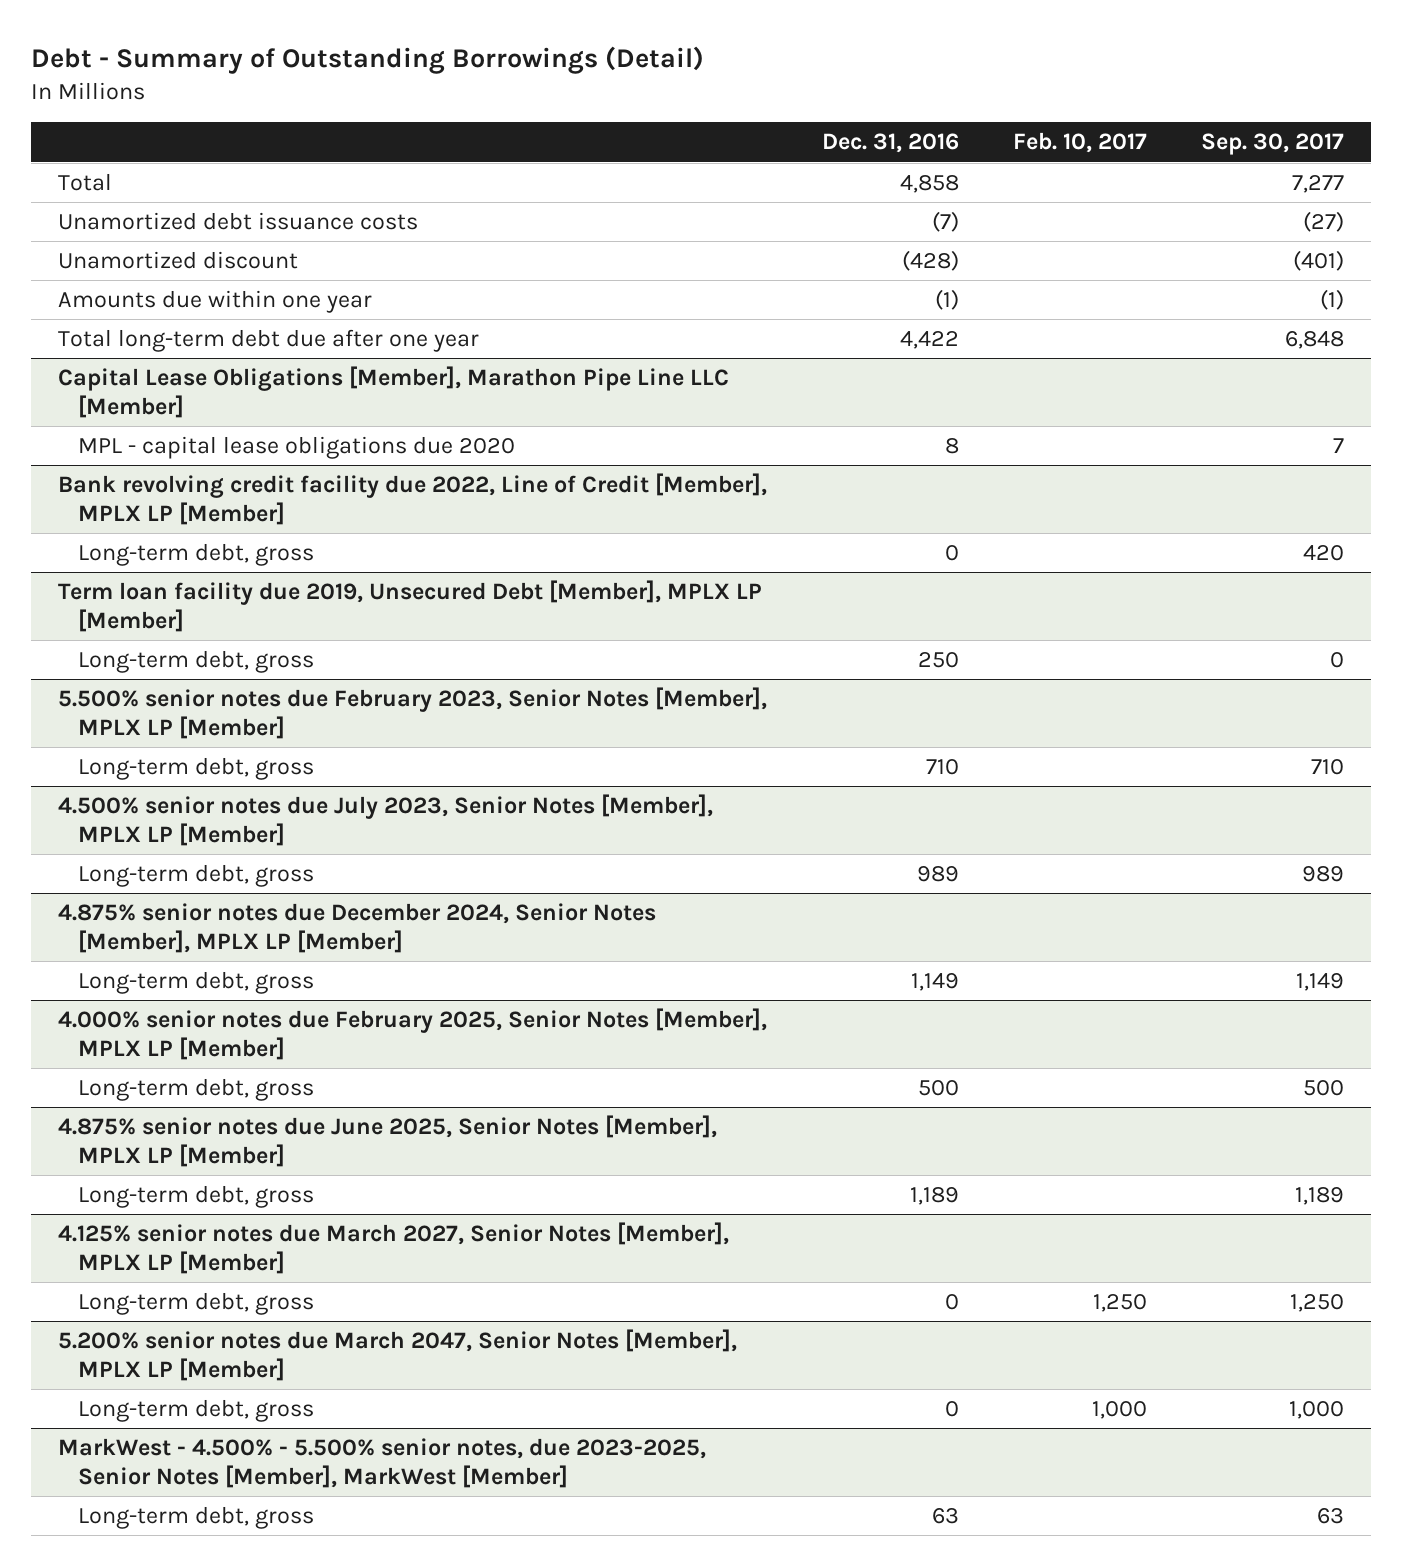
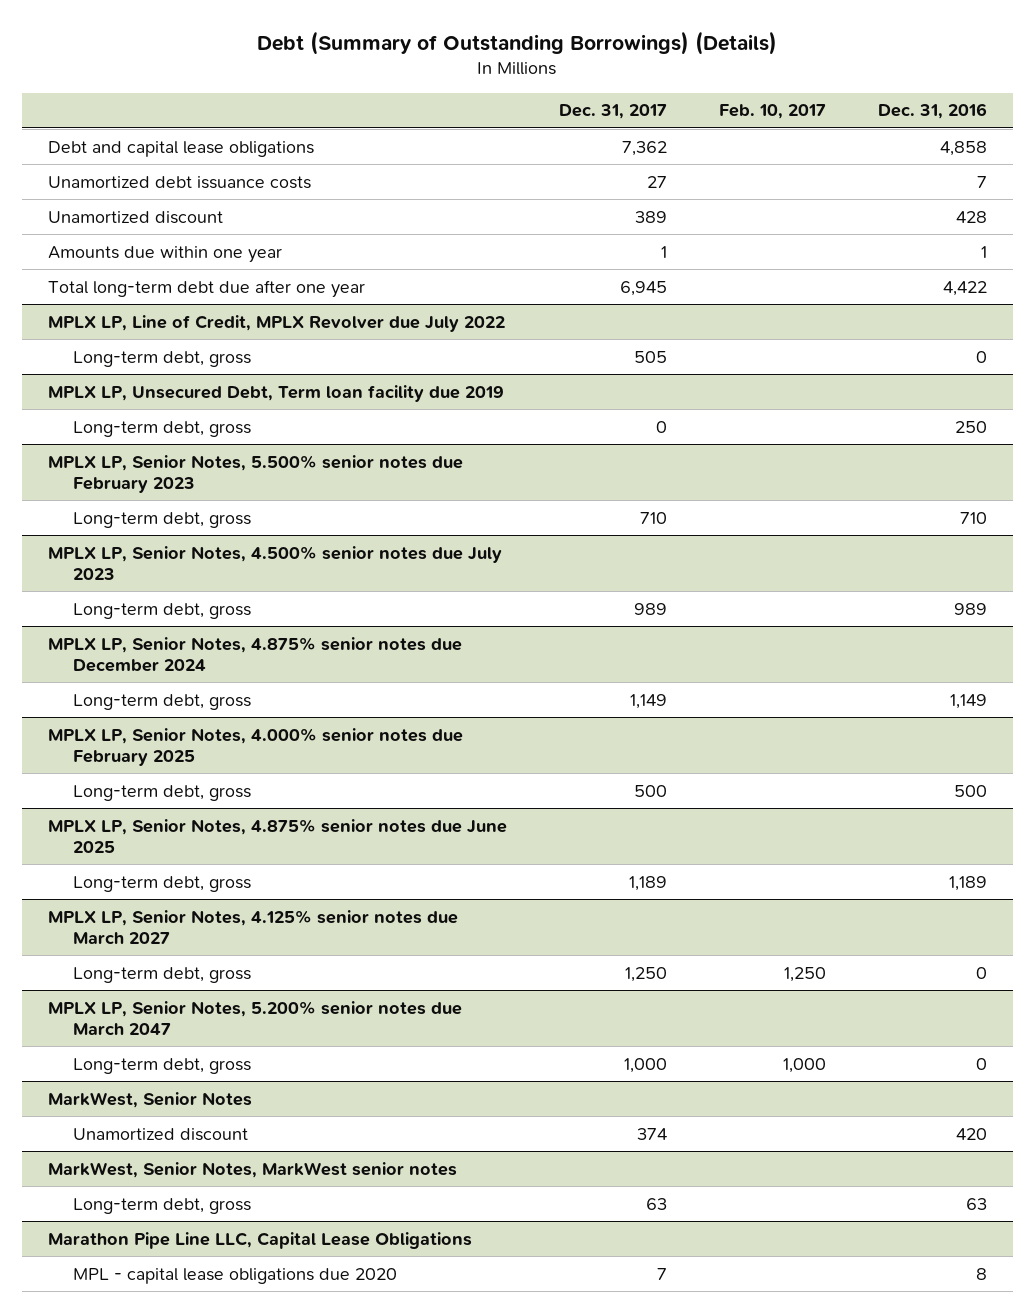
- Debt - Summary of Outstanding Borrowings (Detail)
+ Debt (Summary of Outstanding Borrowings) (Details)
- | Dec. 31, 2016 | Feb. 10, 2017 | Sep. 30, 2017
+ | Dec. 31, 2017 | Feb. 10, 2017 | Dec. 31, 2016
- Total | 4,858 | | 7,277
- Unamortized debt issuance costs | (7) | | (27)
- Unamortized discount | (428) | | (401)
- Amounts due within one year | (1) | | (1)
+ Debt and capital lease obligations | 7,362 | | 4,858
+ Unamortized debt issuance costs | 27 | | 7
+ Unamortized discount | 389 | | 428
+ Amounts due within one year | 1 | | 1
- Capital Lease Obligations [Member], Marathon Pipe Line LLC [Member]
- MPL - capital lease obligations due 2020 | 8 | | 7
- Bank revolving credit facility due 2022, Line of Credit [Member], MPLX LP [Member]
+ MPLX LP, Line of Credit, MPLX Revolver due July 2022
- Term loan facility due 2019, Unsecured Debt [Member], MPLX LP [Member]
+ MPLX LP, Unsecured Debt, Term loan facility due 2019
- 5.500% senior notes due February 2023, Senior Notes [Member], MPLX LP [Member]
+ MPLX LP, Senior Notes, 5.500% senior notes due February 2023
- 4.500% senior notes due July 2023, Senior Notes [Member], MPLX LP [Member]
+ MPLX LP, Senior Notes, 4.500% senior notes due July 2023
- 4.875% senior notes due December 2024, Senior Notes [Member], MPLX LP [Member]
+ MPLX LP, Senior Notes, 4.875% senior notes due December 2024
- 4.000% senior notes due February 2025, Senior Notes [Member], MPLX LP [Member]
+ MPLX LP, Senior Notes, 4.000% senior notes due February 2025
- 4.875% senior notes due June 2025, Senior Notes [Member], MPLX LP [Member]
+ MPLX LP, Senior Notes, 4.875% senior notes due June 2025
- 4.125% senior notes due March 2027, Senior Notes [Member], MPLX LP [Member]
+ MPLX LP, Senior Notes, 4.125% senior notes due March 2027
- 5.200% senior notes due March 2047, Senior Notes [Member], MPLX LP [Member]
+ MPLX LP, Senior Notes, 5.200% senior notes due March 2047
- MarkWest - 4.500% - 5.500% senior notes, due 2023-2025, Senior Notes [Member], MarkWest [Member]
+ MarkWest, Senior Notes
+ Unamortized discount | 374 | | 420
+ MarkWest, Senior Notes, MarkWest senior notes
+ Marathon Pipe Line LLC, Capital Lease Obligations
+ MPL - capital lease obligations due 2020 | 7 | | 8

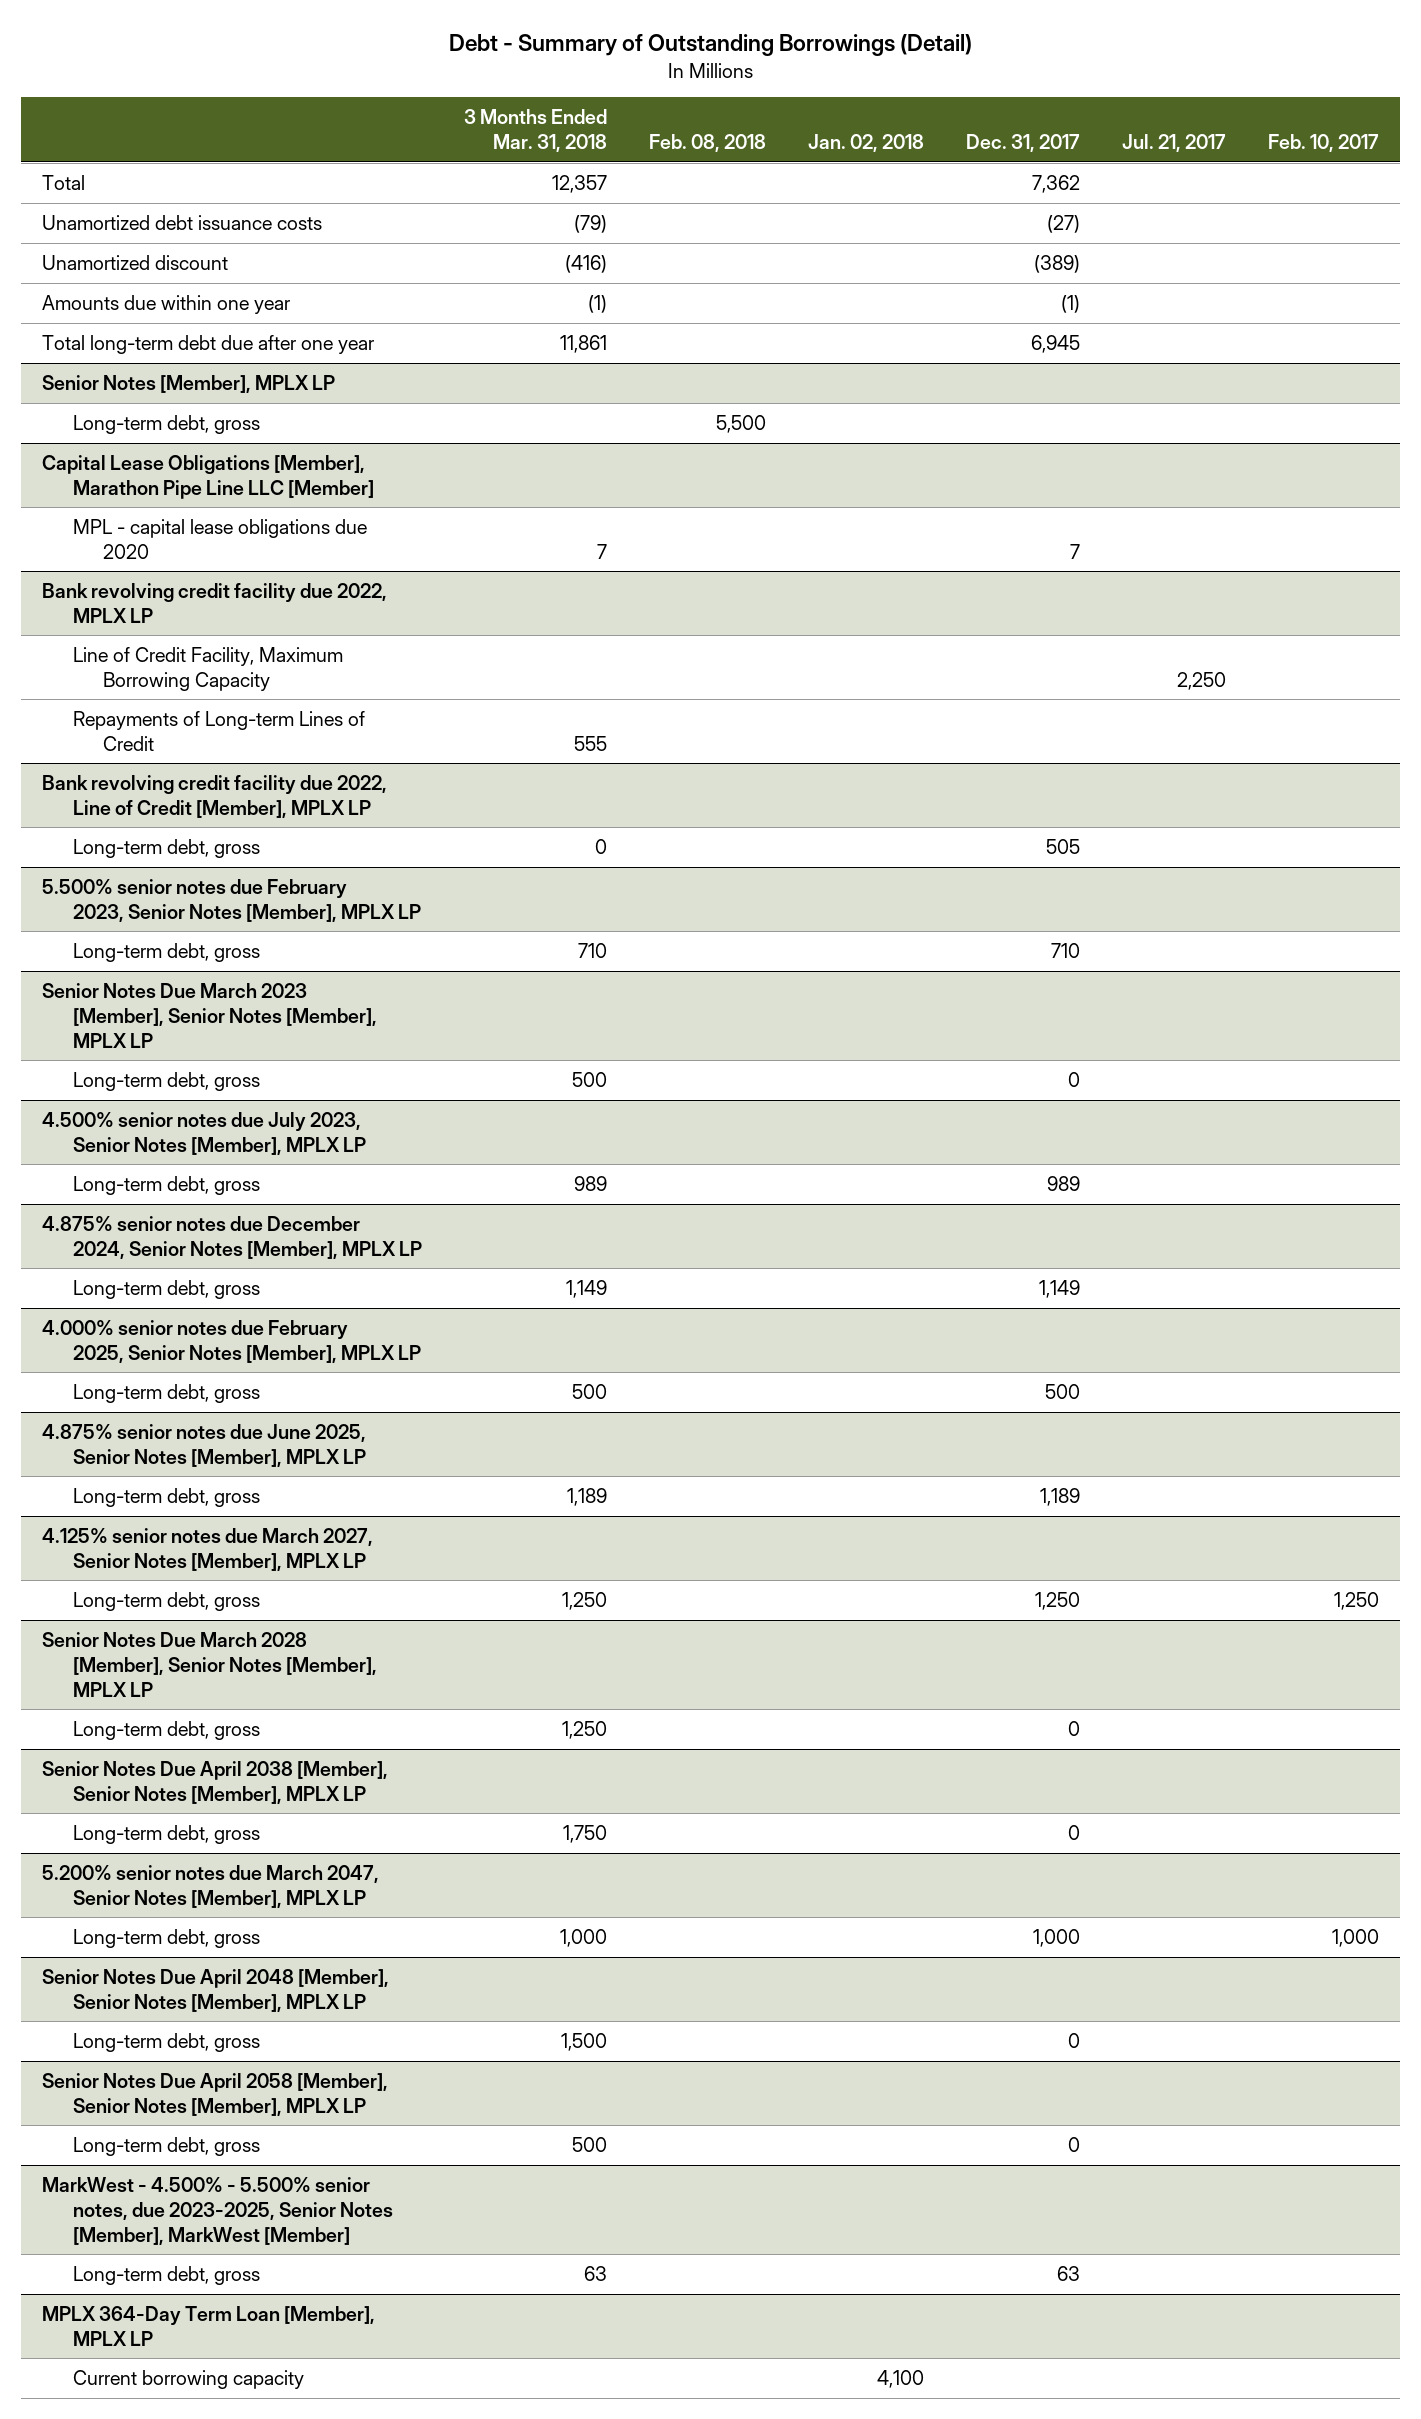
- Debt (Summary of Outstanding Borrowings) (Details)
+ Debt - Summary of Outstanding Borrowings (Detail)
- | Dec. 31, 2017 | Feb. 10, 2017 | Dec. 31, 2016
+ | 3 Months Ended Mar. 31, 2018 | Feb. 08, 2018 | Jan. 02, 2018 | Dec. 31, 2017 | Jul. 21, 2017 | Feb. 10, 2017
- Debt and capital lease obligations | 7,362 | | 4,858
- Unamortized debt issuance costs | 27 | | 7
- Unamortized discount | 389 | | 428
- Amounts due within one year | 1 | | 1
+ Total | 12,357 | | | 7,362 | |
+ Unamortized debt issuance costs | (79) | | | (27) | |
+ Unamortized discount | (416) | | | (389) | |
+ Amounts due within one year | (1) | | | (1) | |
- MPLX LP, Line of Credit, MPLX Revolver due July 2022
+ Senior Notes [Member], MPLX LP
+ Long-term debt, gross | | 5,500 | | | |
+ Capital Lease Obligations [Member], Marathon Pipe Line LLC [Member]
+ MPL - capital lease obligations due 2020 | 7 | | | 7 | |
+ Bank revolving credit facility due 2022, MPLX LP
+ Line of Credit Facility, Maximum Borrowing Capacity | | | | | 2,250 |
+ Repayments of Long-term Lines of Credit | 555 | | | | |
+ Bank revolving credit facility due 2022, Line of Credit [Member], MPLX LP
- MPLX LP, Unsecured Debt, Term loan facility due 2019
- Long-term debt, gross | 0 | | 250
- MPLX LP, Senior Notes, 5.500% senior notes due February 2023
+ 5.500% senior notes due February 2023, Senior Notes [Member], MPLX LP
- MPLX LP, Senior Notes, 4.500% senior notes due July 2023
+ Senior Notes Due March 2023 [Member], Senior Notes [Member], MPLX LP
+ Long-term debt, gross | 500 | | | 0 | |
+ 4.500% senior notes due July 2023, Senior Notes [Member], MPLX LP
- MPLX LP, Senior Notes, 4.875% senior notes due December 2024
+ 4.875% senior notes due December 2024, Senior Notes [Member], MPLX LP
- MPLX LP, Senior Notes, 4.000% senior notes due February 2025
+ 4.000% senior notes due February 2025, Senior Notes [Member], MPLX LP
- MPLX LP, Senior Notes, 4.875% senior notes due June 2025
+ 4.875% senior notes due June 2025, Senior Notes [Member], MPLX LP
- MPLX LP, Senior Notes, 4.125% senior notes due March 2027
+ 4.125% senior notes due March 2027, Senior Notes [Member], MPLX LP
- MPLX LP, Senior Notes, 5.200% senior notes due March 2047
+ Senior Notes Due March 2028 [Member], Senior Notes [Member], MPLX LP
+ Long-term debt, gross | 1,250 | | | 0 | |
+ Senior Notes Due April 2038 [Member], Senior Notes [Member], MPLX LP
+ Long-term debt, gross | 1,750 | | | 0 | |
+ 5.200% senior notes due March 2047, Senior Notes [Member], MPLX LP
- MarkWest, Senior Notes
- Unamortized discount | 374 | | 420
- MarkWest, Senior Notes, MarkWest senior notes
+ Senior Notes Due April 2048 [Member], Senior Notes [Member], MPLX LP
+ Long-term debt, gross | 1,500 | | | 0 | |
+ Senior Notes Due April 2058 [Member], Senior Notes [Member], MPLX LP
+ Long-term debt, gross | 500 | | | 0 | |
+ MarkWest - 4.500% - 5.500% senior notes, due 2023-2025, Senior Notes [Member], MarkWest [Member]
- Marathon Pipe Line LLC, Capital Lease Obligations
- MPL - capital lease obligations due 2020 | 7 | | 8
+ MPLX 364-Day Term Loan [Member], MPLX LP
+ Current borrowing capacity | | | 4,100 | | |

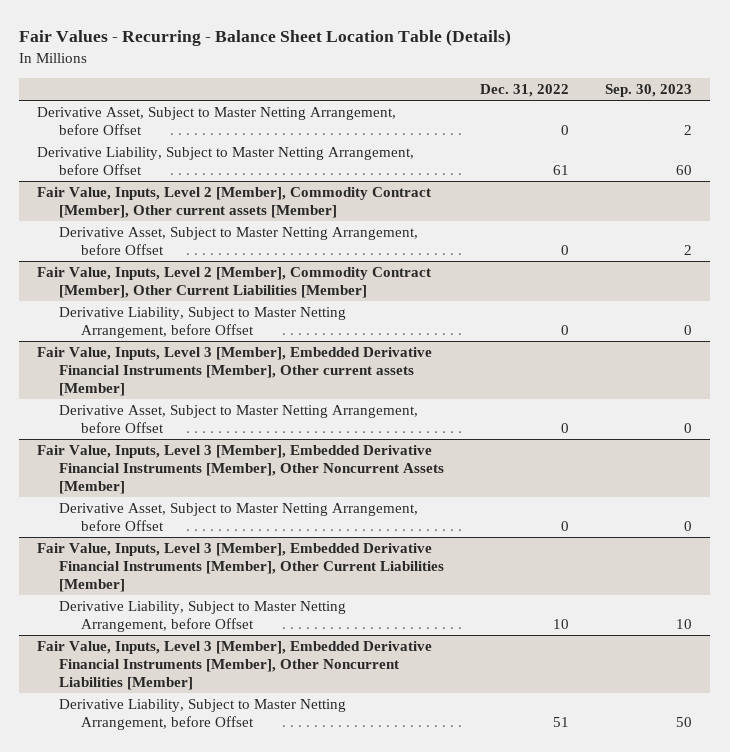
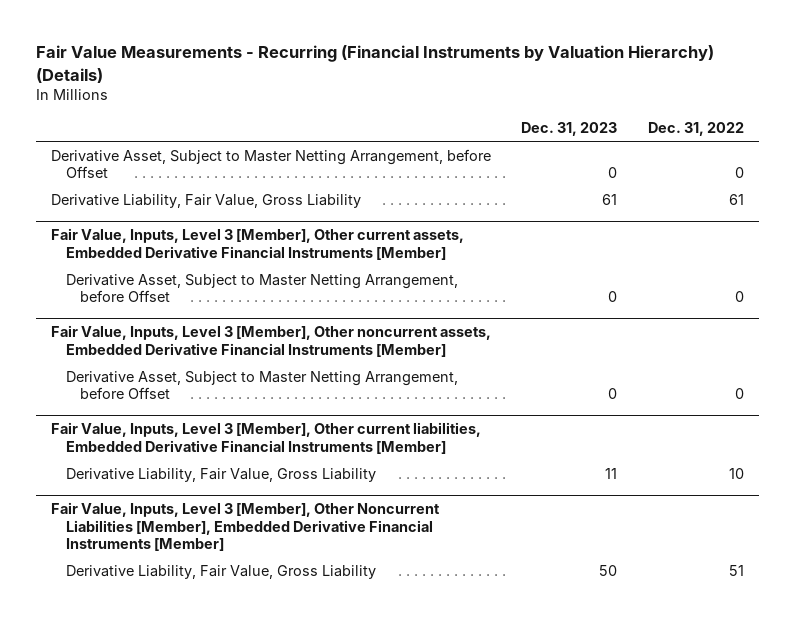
- Fair Values - Recurring - Balance Sheet Location Table (Details)
+ Fair Value Measurements - Recurring (Financial Instruments by Valuation Hierarchy) (Details)
- | Dec. 31, 2022 | Sep. 30, 2023
+ | Dec. 31, 2023 | Dec. 31, 2022
- Derivative Liability, Subject to Master Netting Arrangement, before Offset | 61 | 60
- Fair Value, Inputs, Level 2 [Member], Commodity Contract [Member], Other current assets [Member]
- Derivative Asset, Subject to Master Netting Arrangement, before Offset | 0 | 2
- Fair Value, Inputs, Level 2 [Member], Commodity Contract [Member], Other Current Liabilities [Member]
- Derivative Liability, Subject to Master Netting Arrangement, before Offset | 0 | 0
- Fair Value, Inputs, Level 3 [Member], Embedded Derivative Financial Instruments [Member], Other current assets [Member]
+ Derivative Liability, Fair Value, Gross Liability | 61 | 61
+ Fair Value, Inputs, Level 3 [Member], Other current assets, Embedded Derivative Financial Instruments [Member]
- Fair Value, Inputs, Level 3 [Member], Embedded Derivative Financial Instruments [Member], Other Noncurrent Assets [Member]
+ Fair Value, Inputs, Level 3 [Member], Other noncurrent assets, Embedded Derivative Financial Instruments [Member]
- Fair Value, Inputs, Level 3 [Member], Embedded Derivative Financial Instruments [Member], Other Current Liabilities [Member]
- Derivative Liability, Subject to Master Netting Arrangement, before Offset | 10 | 10
- Fair Value, Inputs, Level 3 [Member], Embedded Derivative Financial Instruments [Member], Other Noncurrent Liabilities [Member]
- Derivative Liability, Subject to Master Netting Arrangement, before Offset | 51 | 50
+ Fair Value, Inputs, Level 3 [Member], Other current liabilities, Embedded Derivative Financial Instruments [Member]
+ Derivative Liability, Fair Value, Gross Liability | 11 | 10
+ Fair Value, Inputs, Level 3 [Member], Other Noncurrent Liabilities [Member], Embedded Derivative Financial Instruments [Member]
+ Derivative Liability, Fair Value, Gross Liability | 50 | 51

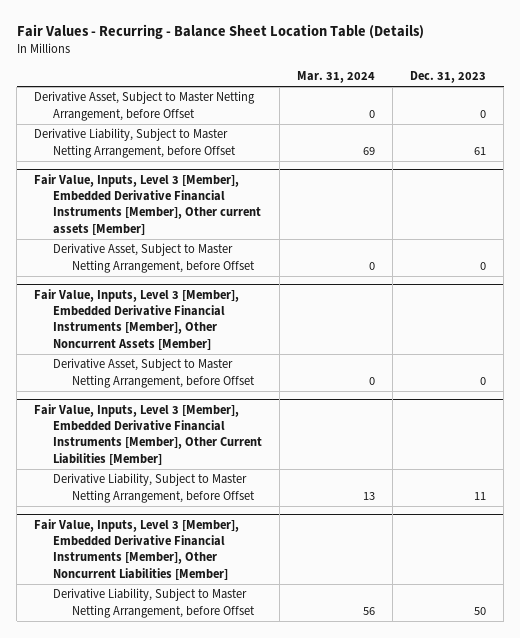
- Fair Value Measurements - Recurring (Financial Instruments by Valuation Hierarchy) (Details)
+ Fair Values - Recurring - Balance Sheet Location Table (Details)
- | Dec. 31, 2023 | Dec. 31, 2022
+ | Mar. 31, 2024 | Dec. 31, 2023
- Derivative Liability, Fair Value, Gross Liability | 61 | 61
- Fair Value, Inputs, Level 3 [Member], Other current assets, Embedded Derivative Financial Instruments [Member]
+ Derivative Liability, Subject to Master Netting Arrangement, before Offset | 69 | 61
+ Fair Value, Inputs, Level 3 [Member], Embedded Derivative Financial Instruments [Member], Other current assets [Member]
- Fair Value, Inputs, Level 3 [Member], Other noncurrent assets, Embedded Derivative Financial Instruments [Member]
+ Fair Value, Inputs, Level 3 [Member], Embedded Derivative Financial Instruments [Member], Other Noncurrent Assets [Member]
- Fair Value, Inputs, Level 3 [Member], Other current liabilities, Embedded Derivative Financial Instruments [Member]
- Derivative Liability, Fair Value, Gross Liability | 11 | 10
- Fair Value, Inputs, Level 3 [Member], Other Noncurrent Liabilities [Member], Embedded Derivative Financial Instruments [Member]
- Derivative Liability, Fair Value, Gross Liability | 50 | 51
+ Fair Value, Inputs, Level 3 [Member], Embedded Derivative Financial Instruments [Member], Other Current Liabilities [Member]
+ Derivative Liability, Subject to Master Netting Arrangement, before Offset | 13 | 11
+ Fair Value, Inputs, Level 3 [Member], Embedded Derivative Financial Instruments [Member], Other Noncurrent Liabilities [Member]
+ Derivative Liability, Subject to Master Netting Arrangement, before Offset | 56 | 50

